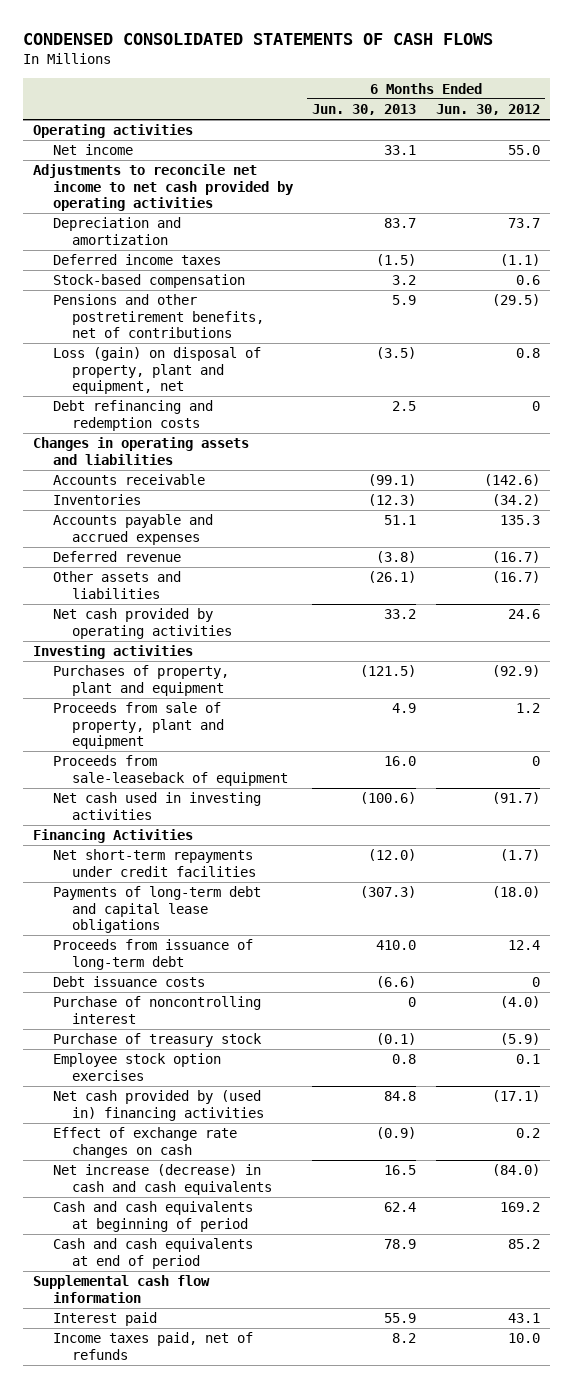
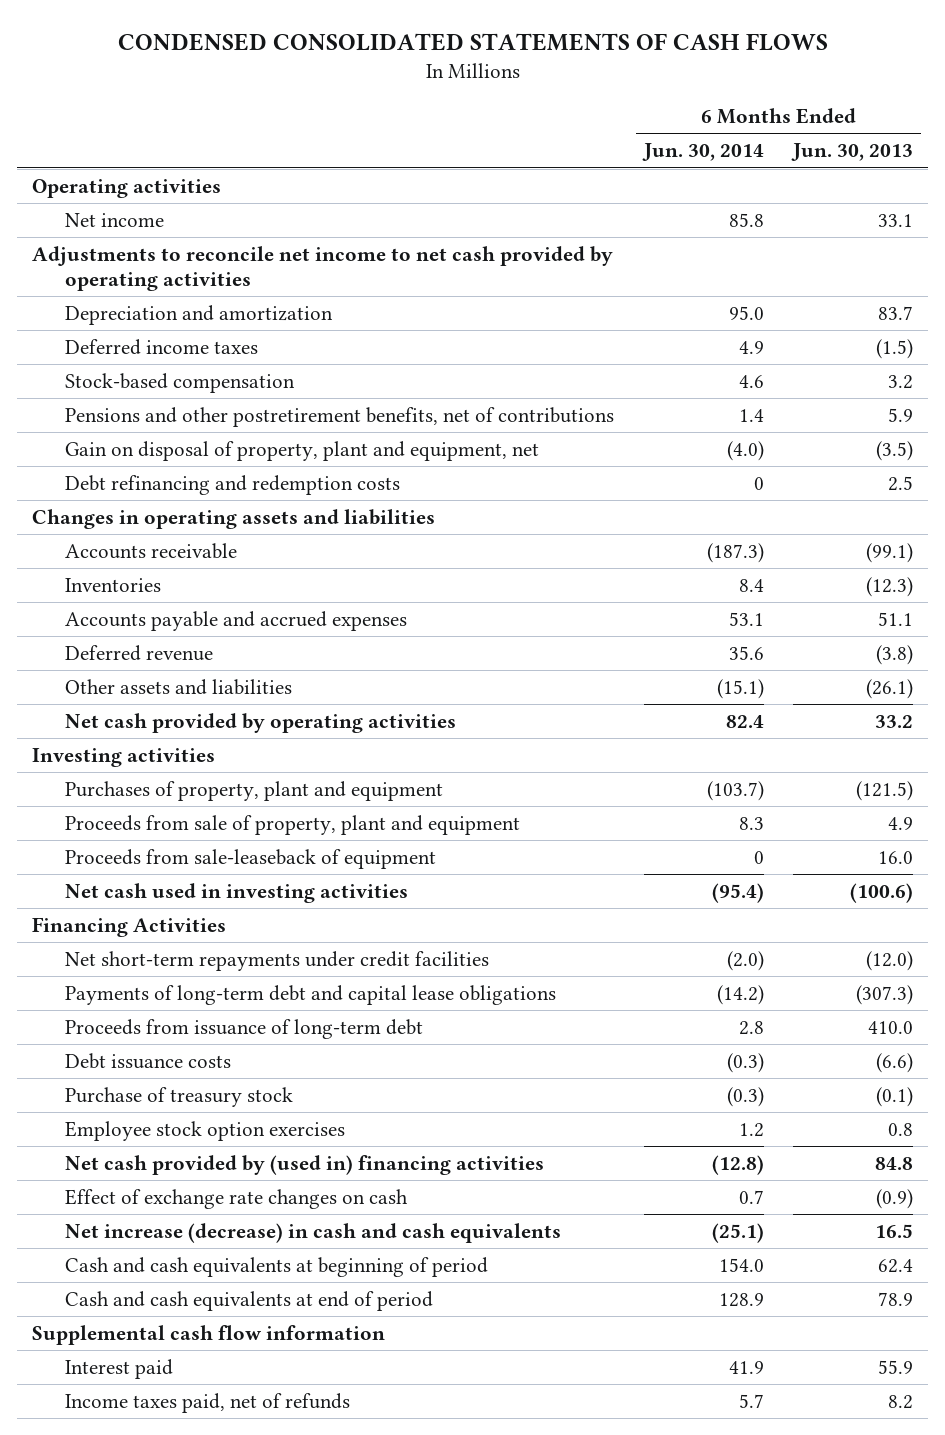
- | 6 Months Ended Jun. 30, 2013 | 6 Months Ended Jun. 30, 2012
+ | 6 Months Ended Jun. 30, 2014 | 6 Months Ended Jun. 30, 2013
- Loss (gain) on disposal of property, plant and equipment, net | (3.5) | 0.8
+ Gain on disposal of property, plant and equipment, net | (4.0) | (3.5)
- Purchase of noncontrolling interest | 0 | (4.0)

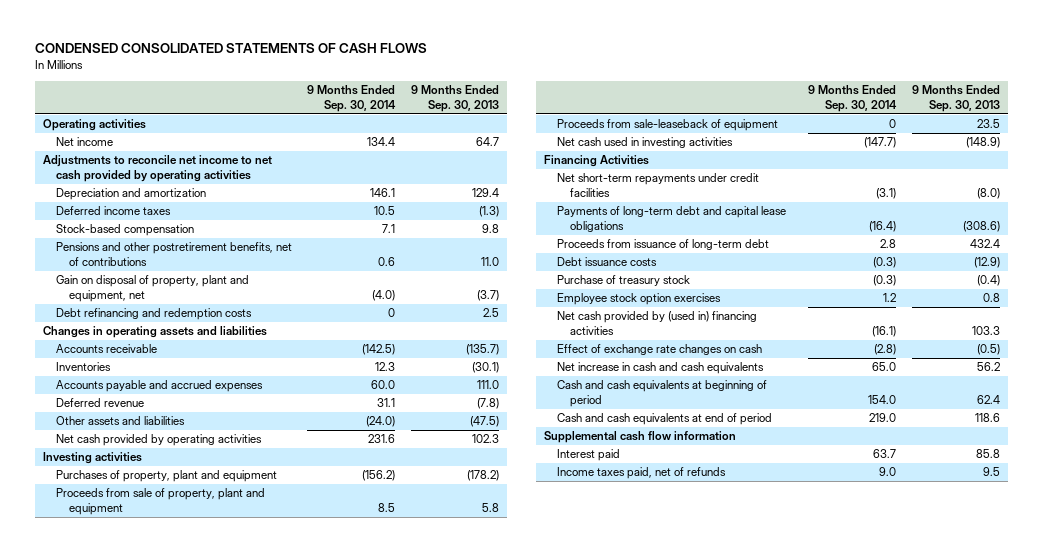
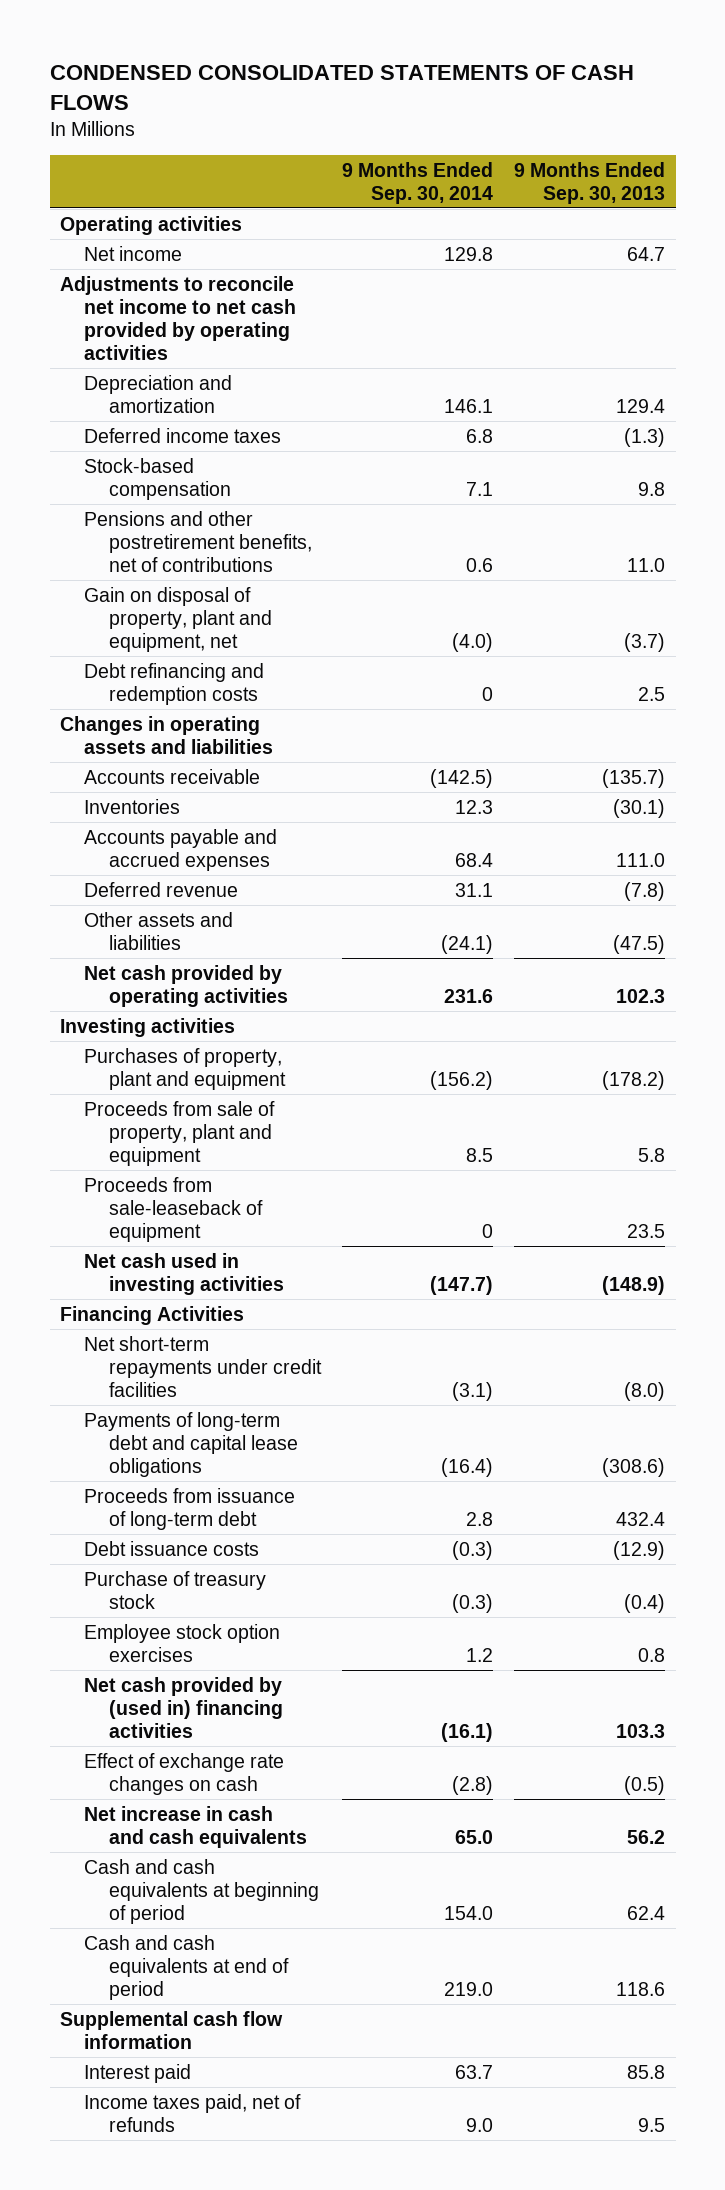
- Net income | 134.4 | 64.7
+ Net income | 129.8 | 64.7
- Deferred income taxes | 10.5 | (1.3)
+ Deferred income taxes | 6.8 | (1.3)
- Accounts payable and accrued expenses | 60.0 | 111.0
+ Accounts payable and accrued expenses | 68.4 | 111.0
- Other assets and liabilities | (24.0) | (47.5)
+ Other assets and liabilities | (24.1) | (47.5)

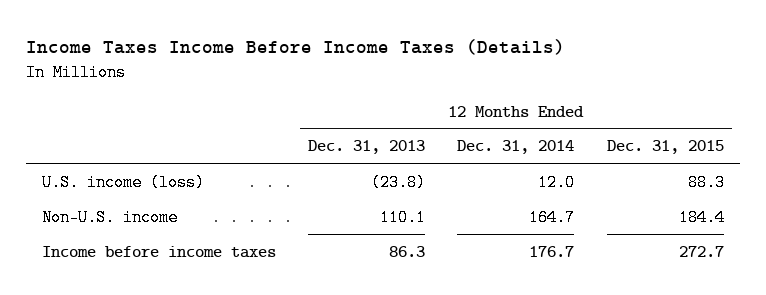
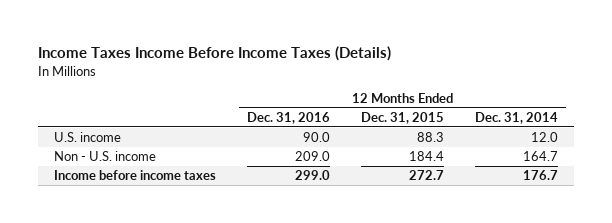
- | 12 Months Ended Dec. 31, 2013 | 12 Months Ended Dec. 31, 2014 | 12 Months Ended Dec. 31, 2015
+ | 12 Months Ended Dec. 31, 2016 | 12 Months Ended Dec. 31, 2015 | 12 Months Ended Dec. 31, 2014
- U.S. income (loss) | (23.8) | 12.0 | 88.3
- Non-U.S. income | 110.1 | 164.7 | 184.4
+ U.S. income | 90.0 | 88.3 | 12.0
+ Non - U.S. income | 209.0 | 184.4 | 164.7

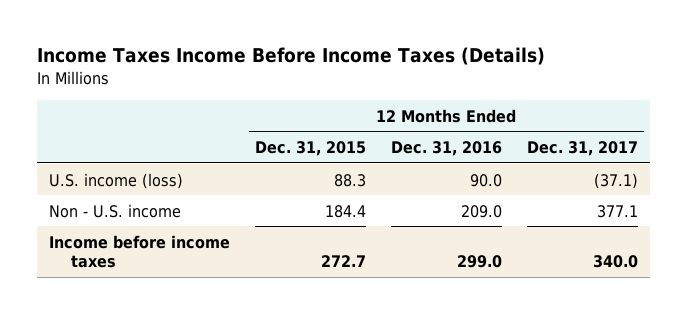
- | 12 Months Ended Dec. 31, 2016 | 12 Months Ended Dec. 31, 2015 | 12 Months Ended Dec. 31, 2014
+ | 12 Months Ended Dec. 31, 2015 | 12 Months Ended Dec. 31, 2016 | 12 Months Ended Dec. 31, 2017
- U.S. income | 90.0 | 88.3 | 12.0
+ U.S. income (loss) | 88.3 | 90.0 | (37.1)

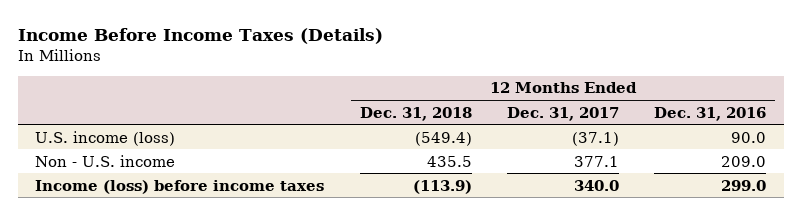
- Income Taxes Income Before Income Taxes (Details)
+ Income Before Income Taxes (Details)
- | 12 Months Ended Dec. 31, 2015 | 12 Months Ended Dec. 31, 2016 | 12 Months Ended Dec. 31, 2017
+ | 12 Months Ended Dec. 31, 2018 | 12 Months Ended Dec. 31, 2017 | 12 Months Ended Dec. 31, 2016
- Income before income taxes | 272.7 | 299.0 | 340.0
+ Income (loss) before income taxes | (113.9) | 340.0 | 299.0

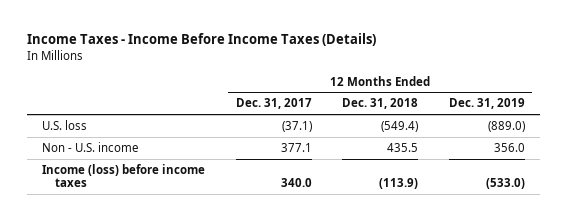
- Income Before Income Taxes (Details)
+ Income Taxes - Income Before Income Taxes (Details)
- | 12 Months Ended Dec. 31, 2018 | 12 Months Ended Dec. 31, 2017 | 12 Months Ended Dec. 31, 2016
+ | 12 Months Ended Dec. 31, 2017 | 12 Months Ended Dec. 31, 2018 | 12 Months Ended Dec. 31, 2019
- U.S. income (loss) | (549.4) | (37.1) | 90.0
+ U.S. loss | (37.1) | (549.4) | (889.0)

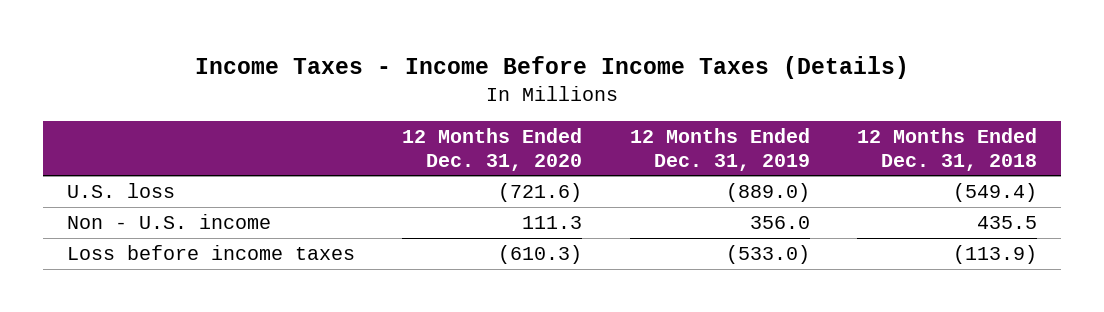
- | 12 Months Ended Dec. 31, 2017 | 12 Months Ended Dec. 31, 2018 | 12 Months Ended Dec. 31, 2019
+ | 12 Months Ended Dec. 31, 2020 | 12 Months Ended Dec. 31, 2019 | 12 Months Ended Dec. 31, 2018
- Income (loss) before income taxes | 340.0 | (113.9) | (533.0)
+ Loss before income taxes | (610.3) | (533.0) | (113.9)

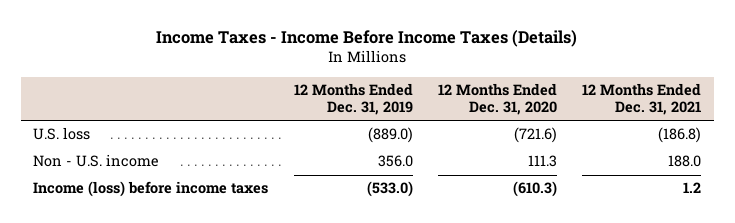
- | 12 Months Ended Dec. 31, 2020 | 12 Months Ended Dec. 31, 2019 | 12 Months Ended Dec. 31, 2018
+ | 12 Months Ended Dec. 31, 2019 | 12 Months Ended Dec. 31, 2020 | 12 Months Ended Dec. 31, 2021
- Loss before income taxes | (610.3) | (533.0) | (113.9)
+ Income (loss) before income taxes | (533.0) | (610.3) | 1.2

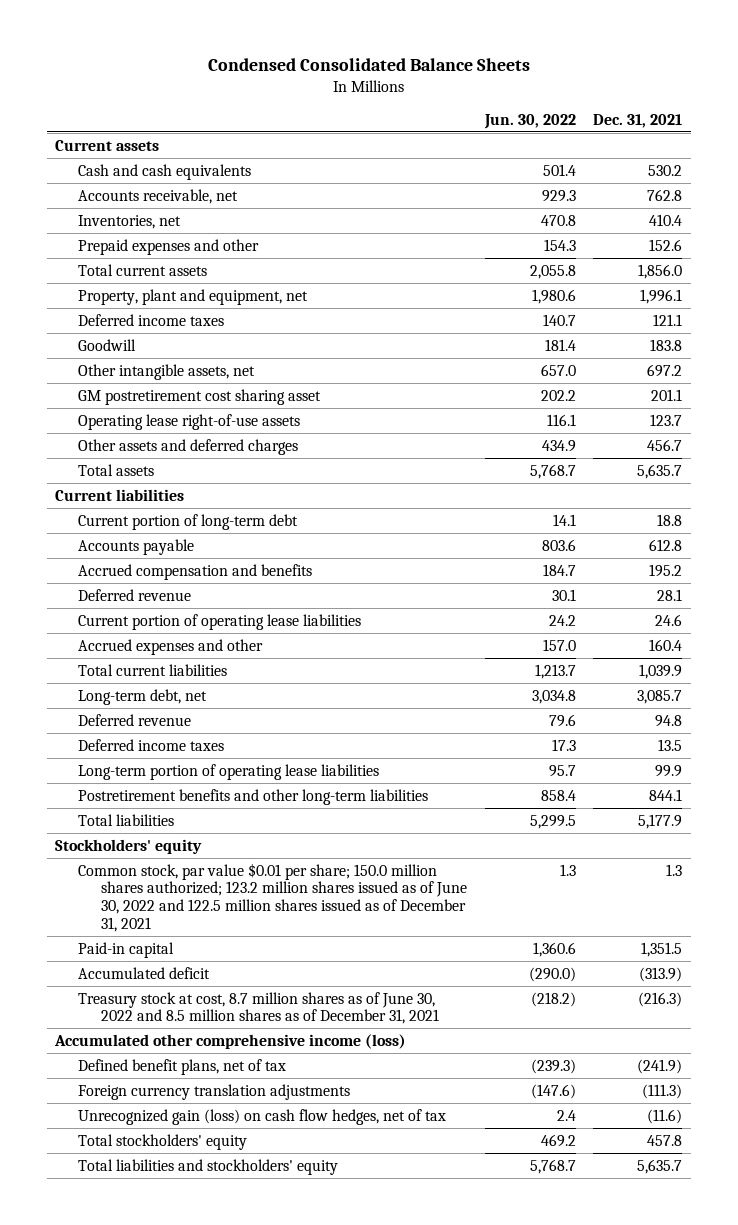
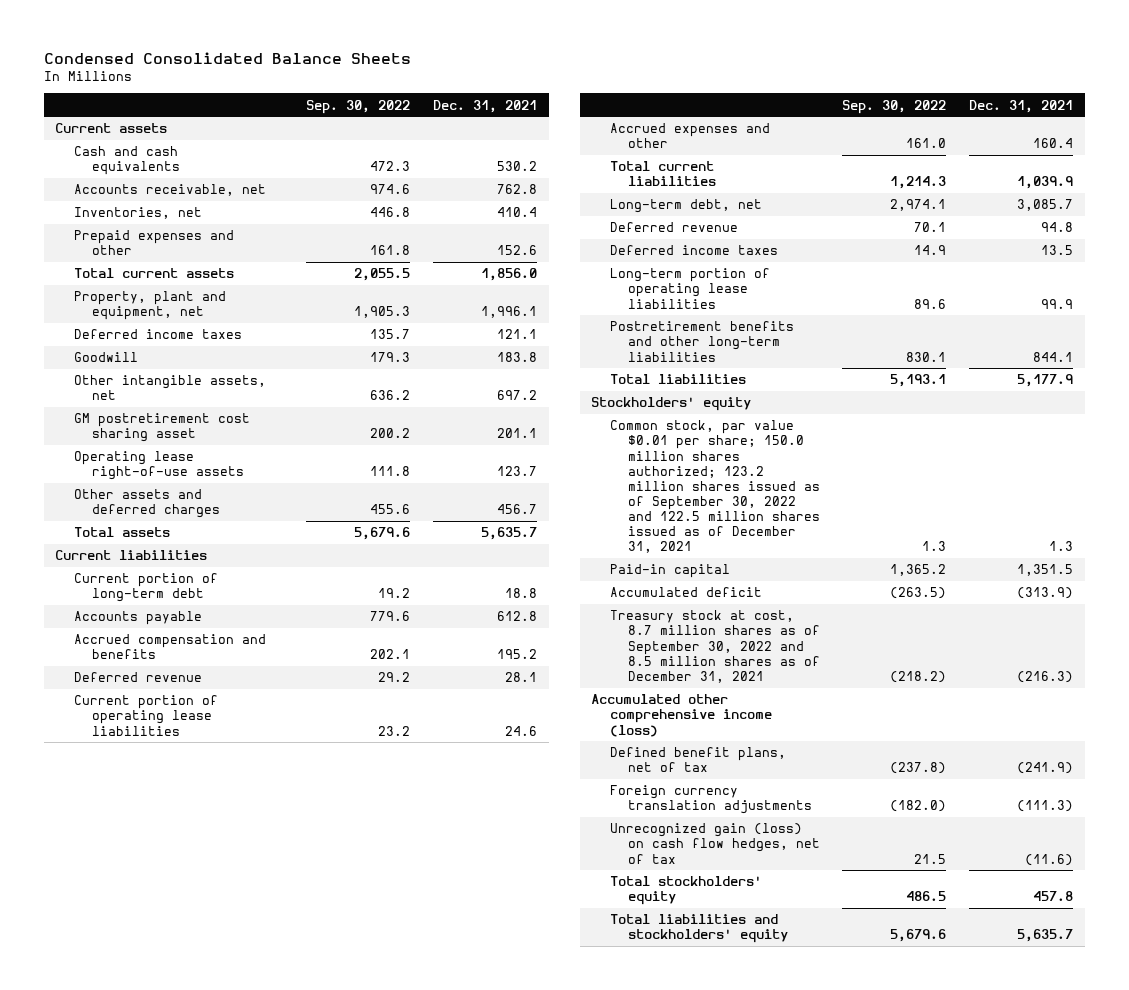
- | Jun. 30, 2022 | Dec. 31, 2021
+ | Sep. 30, 2022 | Dec. 31, 2021
- Common stock, par value $0.01 per share; 150.0 million shares authorized; 123.2 million shares issued as of June 30, 2022 and 122.5 million shares issued as of December 31, 2021 | 1.3 | 1.3
+ Common stock, par value $0.01 per share; 150.0 million shares authorized; 123.2 million shares issued as of September 30, 2022 and 122.5 million shares issued as of December 31, 2021 | 1.3 | 1.3
- Treasury stock at cost, 8.7 million shares as of June 30, 2022 and 8.5 million shares as of December 31, 2021 | (218.2) | (216.3)
+ Treasury stock at cost, 8.7 million shares as of September 30, 2022 and 8.5 million shares as of December 31, 2021 | (218.2) | (216.3)

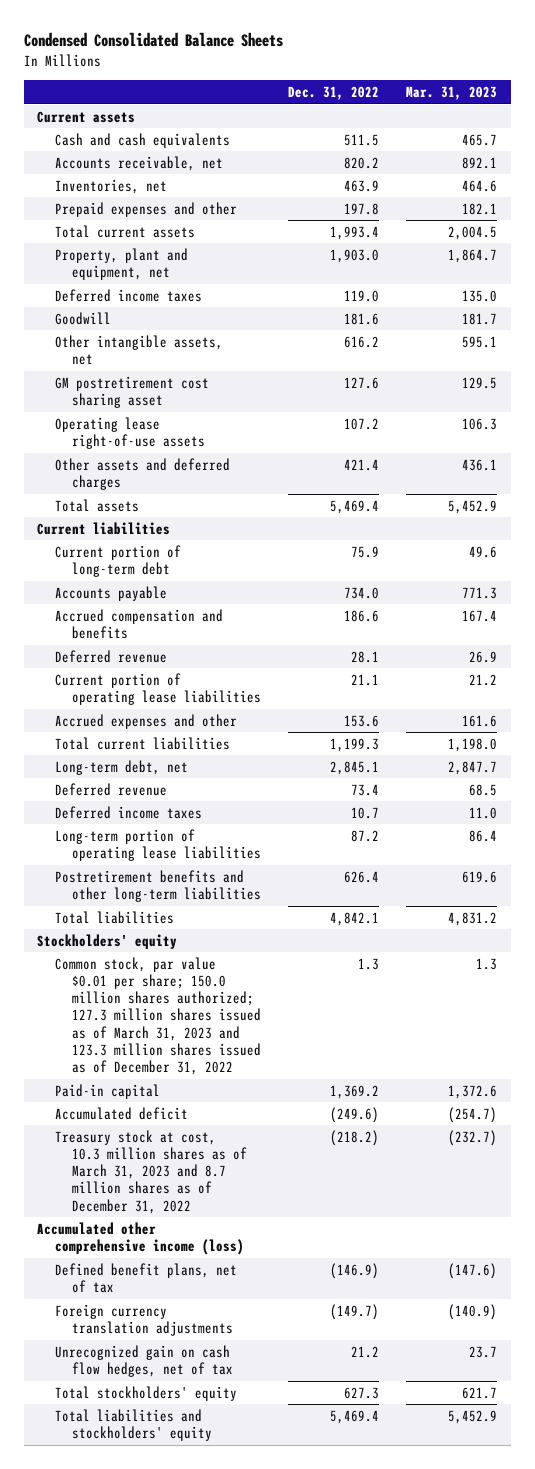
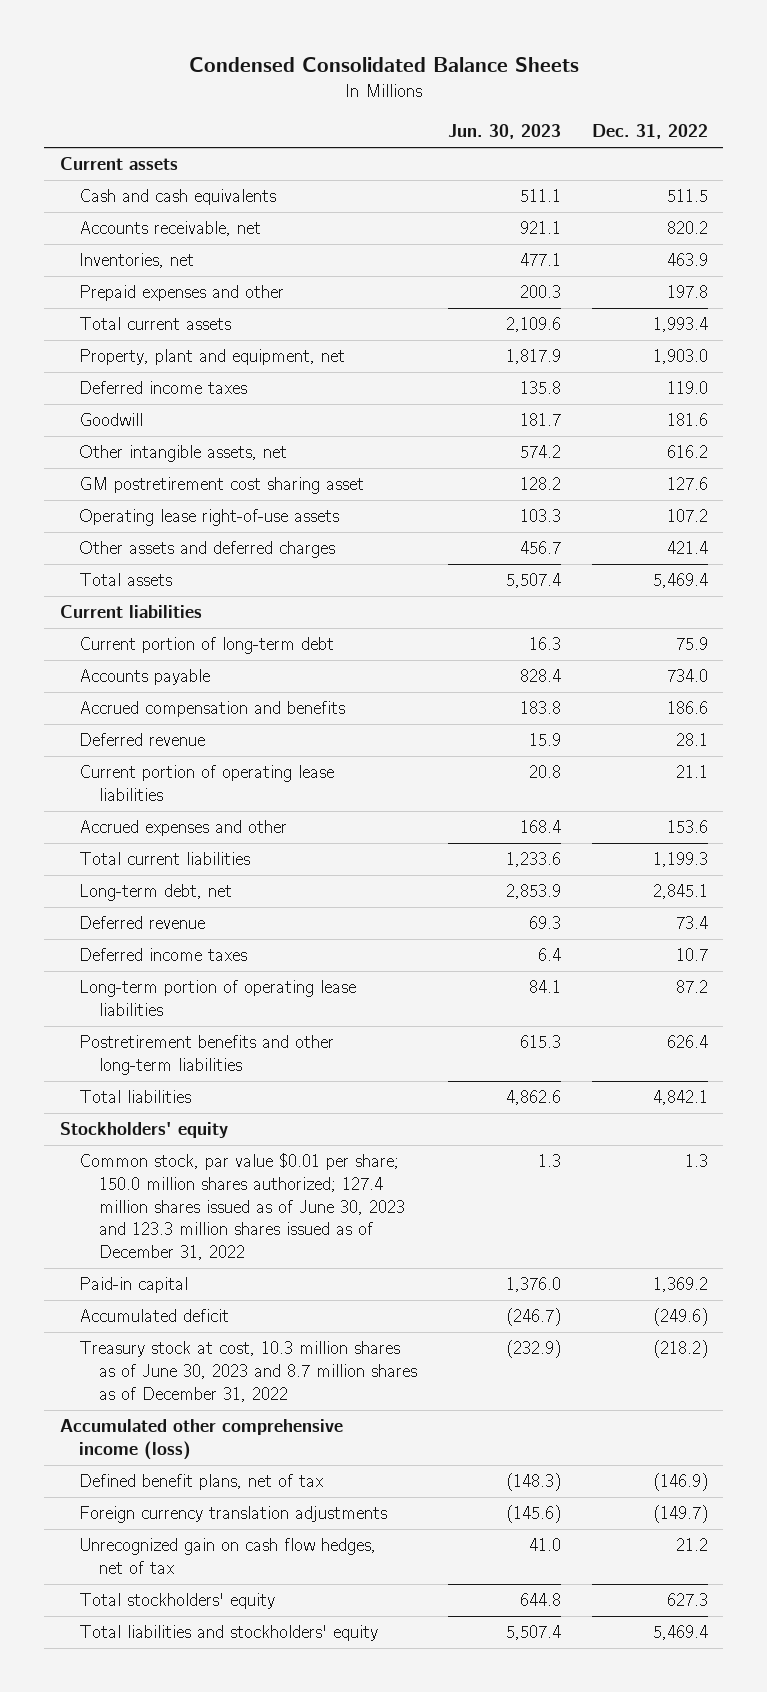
- | Dec. 31, 2022 | Mar. 31, 2023
+ | Jun. 30, 2023 | Dec. 31, 2022
- Common stock, par value $0.01 per share; 150.0 million shares authorized; 127.3 million shares issued as of March 31, 2023 and 123.3 million shares issued as of December 31, 2022 | 1.3 | 1.3
+ Common stock, par value $0.01 per share; 150.0 million shares authorized; 127.4 million shares issued as of June 30, 2023 and 123.3 million shares issued as of December 31, 2022 | 1.3 | 1.3
- Treasury stock at cost, 10.3 million shares as of March 31, 2023 and 8.7 million shares as of December 31, 2022 | (218.2) | (232.7)
+ Treasury stock at cost, 10.3 million shares as of June 30, 2023 and 8.7 million shares as of December 31, 2022 | (232.9) | (218.2)

